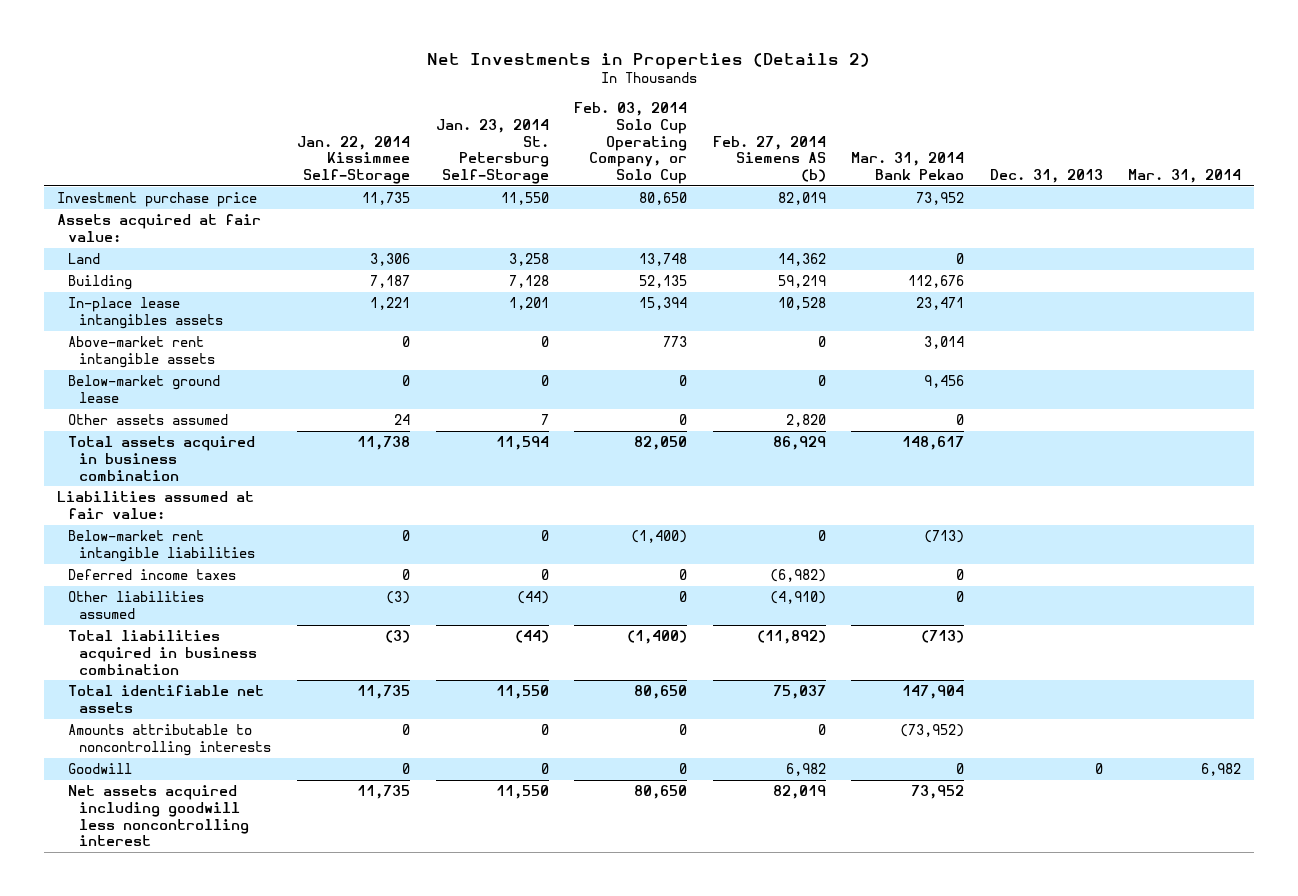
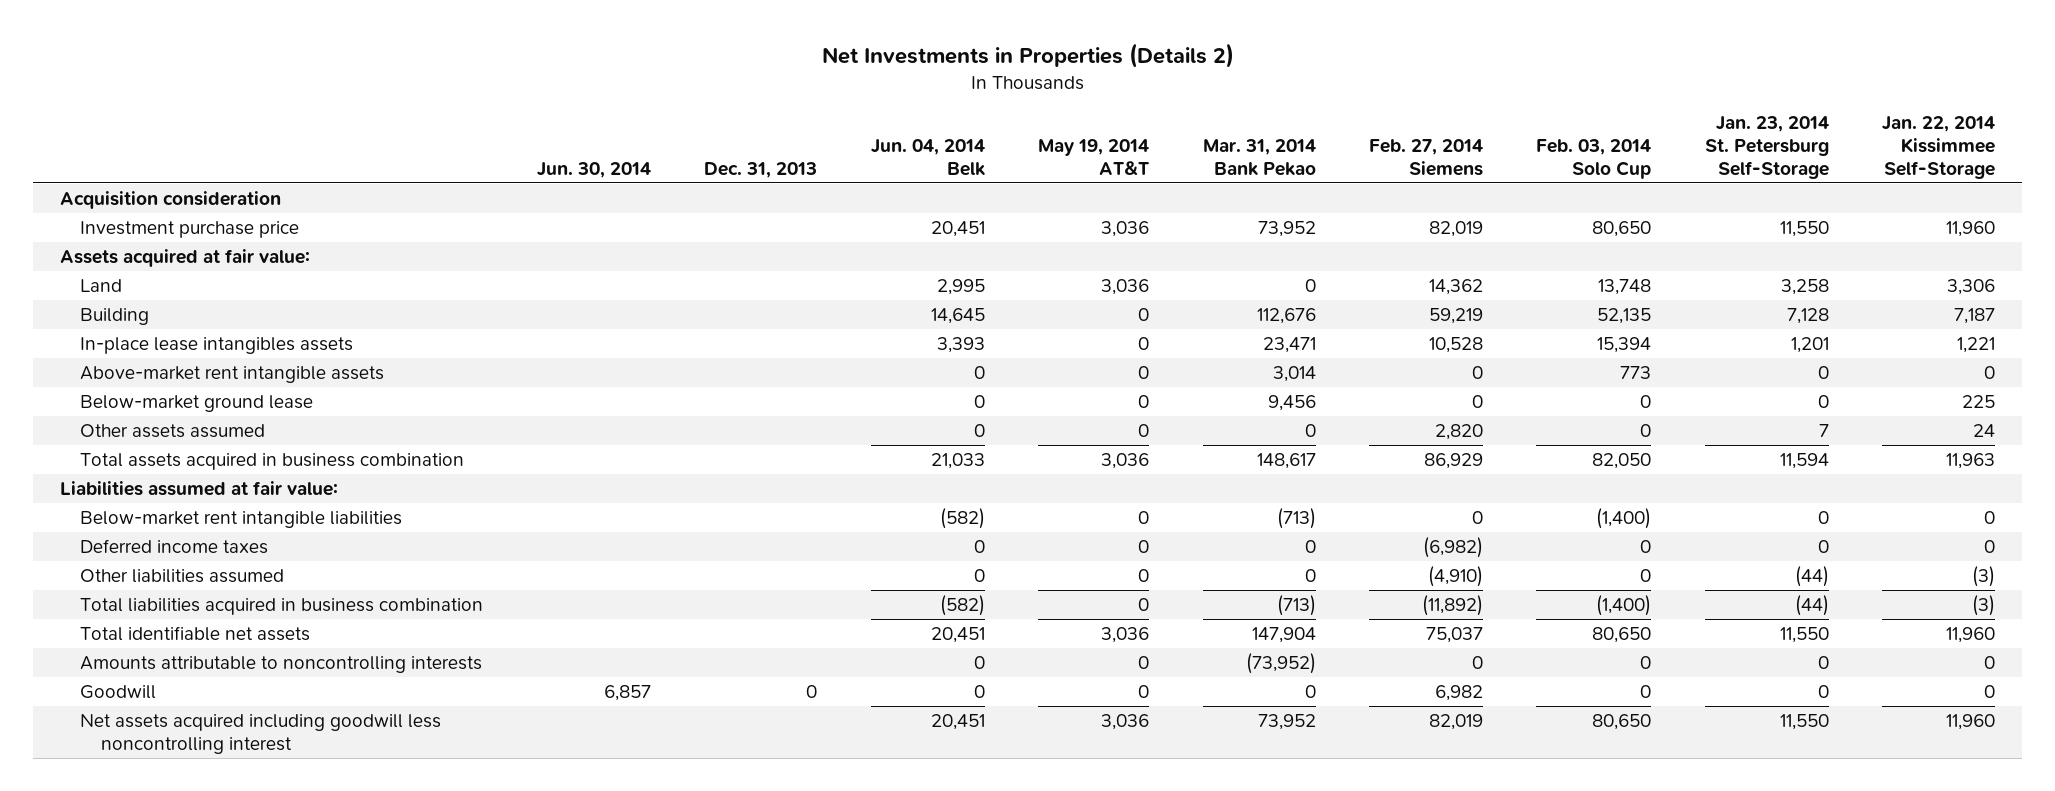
- | Jan. 22, 2014 Kissimmee Self-Storage | Jan. 23, 2014 St. Petersburg Self-Storage | Feb. 03, 2014 Solo Cup Operating Company, or Solo Cup | Feb. 27, 2014 Siemens AS (b) | Mar. 31, 2014 Bank Pekao | Dec. 31, 2013 | Mar. 31, 2014
+ | Jun. 30, 2014 | Dec. 31, 2013 | Jun. 04, 2014 Belk | May 19, 2014 AT&T | Mar. 31, 2014 Bank Pekao | Feb. 27, 2014 Siemens | Feb. 03, 2014 Solo Cup | Jan. 23, 2014 St. Petersburg Self-Storage | Jan. 22, 2014 Kissimmee Self-Storage
- Investment purchase price | 11,735 | 11,550 | 80,650 | 82,019 | 73,952 | |
+ Acquisition consideration
+ Investment purchase price | | | 20,451 | 3,036 | 73,952 | 82,019 | 80,650 | 11,550 | 11,960
- Below-market ground lease | 0 | 0 | 0 | 0 | 9,456 | |
+ Below-market ground lease | | | 0 | 0 | 9,456 | 0 | 0 | 0 | 225
- Total assets acquired in business combination | 11,738 | 11,594 | 82,050 | 86,929 | 148,617 | |
+ Total assets acquired in business combination | | | 21,033 | 3,036 | 148,617 | 86,929 | 82,050 | 11,594 | 11,963
- Total identifiable net assets | 11,735 | 11,550 | 80,650 | 75,037 | 147,904 | |
+ Total identifiable net assets | | | 20,451 | 3,036 | 147,904 | 75,037 | 80,650 | 11,550 | 11,960
- Net assets acquired including goodwill less noncontrolling interest | 11,735 | 11,550 | 80,650 | 82,019 | 73,952 | |
+ Net assets acquired including goodwill less noncontrolling interest | | | 20,451 | 3,036 | 73,952 | 82,019 | 80,650 | 11,550 | 11,960

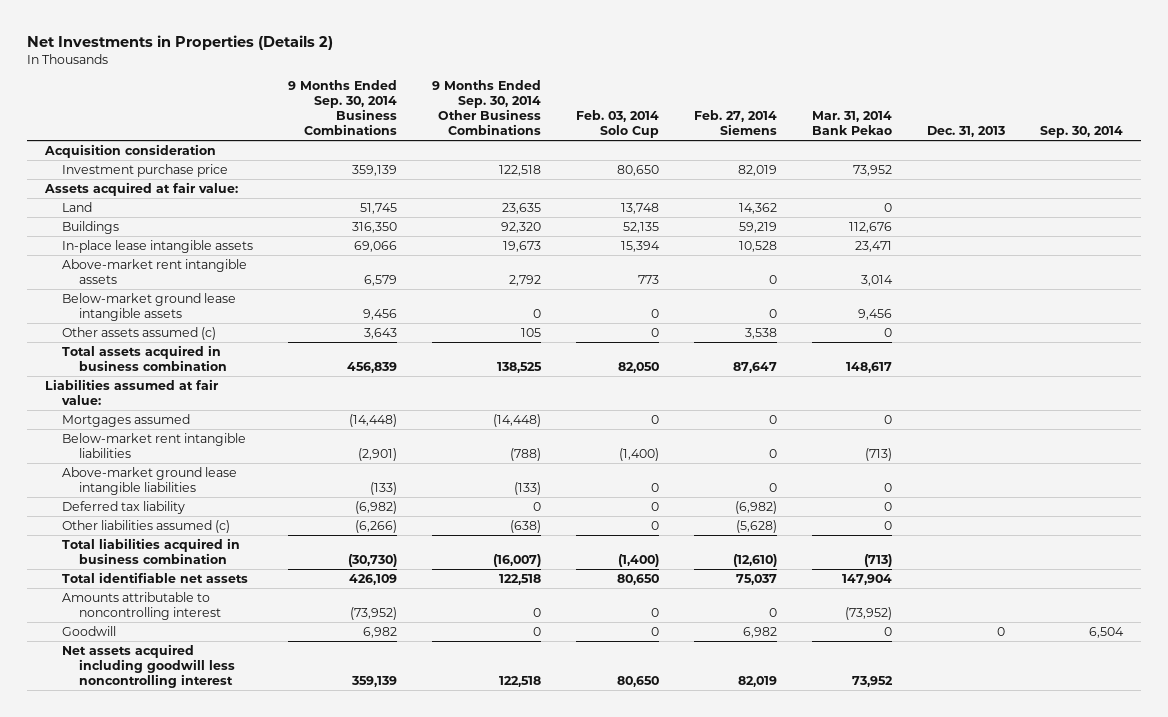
- | Jun. 30, 2014 | Dec. 31, 2013 | Jun. 04, 2014 Belk | May 19, 2014 AT&T | Mar. 31, 2014 Bank Pekao | Feb. 27, 2014 Siemens | Feb. 03, 2014 Solo Cup | Jan. 23, 2014 St. Petersburg Self-Storage | Jan. 22, 2014 Kissimmee Self-Storage
+ | 9 Months Ended Sep. 30, 2014 Business Combinations | 9 Months Ended Sep. 30, 2014 Other Business Combinations | Feb. 03, 2014 Solo Cup | Feb. 27, 2014 Siemens | Mar. 31, 2014 Bank Pekao | Dec. 31, 2013 | Sep. 30, 2014
- Building | | | 14,645 | 0 | 112,676 | 59,219 | 52,135 | 7,128 | 7,187
- In-place lease intangibles assets | | | 3,393 | 0 | 23,471 | 10,528 | 15,394 | 1,201 | 1,221
+ Buildings | 316,350 | 92,320 | 52,135 | 59,219 | 112,676 | |
+ In-place lease intangible assets | 69,066 | 19,673 | 15,394 | 10,528 | 23,471 | |
- Below-market ground lease | | | 0 | 0 | 9,456 | 0 | 0 | 0 | 225
- Other assets assumed | | | 0 | 0 | 0 | 2,820 | 0 | 7 | 24
- Total assets acquired in business combination | | | 21,033 | 3,036 | 148,617 | 86,929 | 82,050 | 11,594 | 11,963
+ Below-market ground lease intangible assets | 9,456 | 0 | 0 | 0 | 9,456 | |
+ Other assets assumed (c) | 3,643 | 105 | 0 | 3,538 | 0 | |
+ Total assets acquired in business combination | 456,839 | 138,525 | 82,050 | 87,647 | 148,617 | |
+ Mortgages assumed | (14,448) | (14,448) | 0 | 0 | 0 | |
- Deferred income taxes | | | 0 | 0 | 0 | (6,982) | 0 | 0 | 0
- Other liabilities assumed | | | 0 | 0 | 0 | (4,910) | 0 | (44) | (3)
- Total liabilities acquired in business combination | | | (582) | 0 | (713) | (11,892) | (1,400) | (44) | (3)
+ Above-market ground lease intangible liabilities | (133) | (133) | 0 | 0 | 0 | |
+ Deferred tax liability | (6,982) | 0 | 0 | (6,982) | 0 | |
+ Other liabilities assumed (c) | (6,266) | (638) | 0 | (5,628) | 0 | |
+ Total liabilities acquired in business combination | (30,730) | (16,007) | (1,400) | (12,610) | (713) | |
- Amounts attributable to noncontrolling interests | | | 0 | 0 | (73,952) | 0 | 0 | 0 | 0
+ Amounts attributable to noncontrolling interest | (73,952) | 0 | 0 | 0 | (73,952) | |

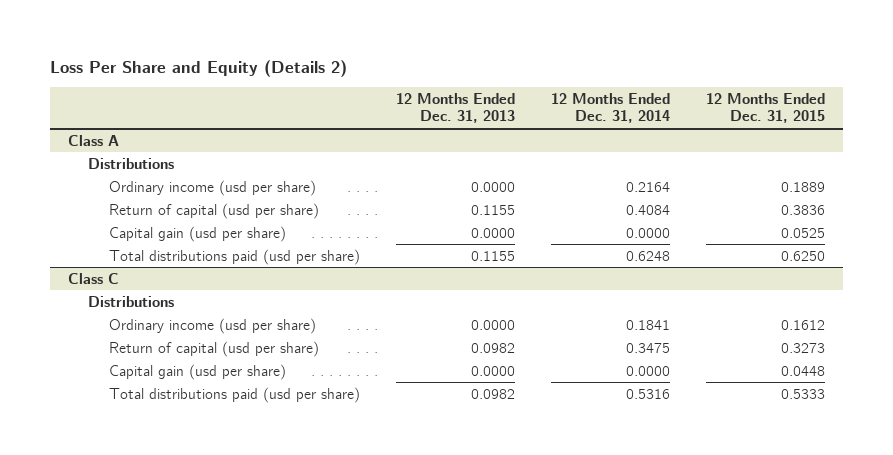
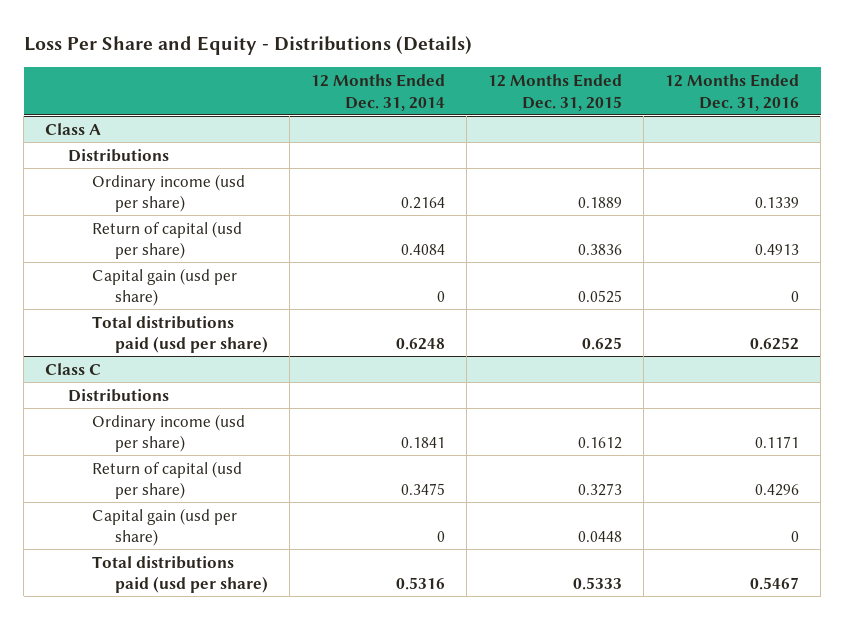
- Loss Per Share and Equity (Details 2)
+ Loss Per Share and Equity - Distributions (Details)
- | 12 Months Ended Dec. 31, 2013 | 12 Months Ended Dec. 31, 2014 | 12 Months Ended Dec. 31, 2015
+ | 12 Months Ended Dec. 31, 2014 | 12 Months Ended Dec. 31, 2015 | 12 Months Ended Dec. 31, 2016
@ Class A
- Capital gain (usd per share) | 0.0000 | 0.0000 | 0.0525
- Total distributions paid (usd per share) | 0.1155 | 0.6248 | 0.6250
+ Capital gain (usd per share) | 0 | 0.0525 | 0
+ Total distributions paid (usd per share) | 0.6248 | 0.625 | 0.6252
@ Class C
- Capital gain (usd per share) | 0.0000 | 0.0000 | 0.0448
+ Capital gain (usd per share) | 0 | 0.0448 | 0

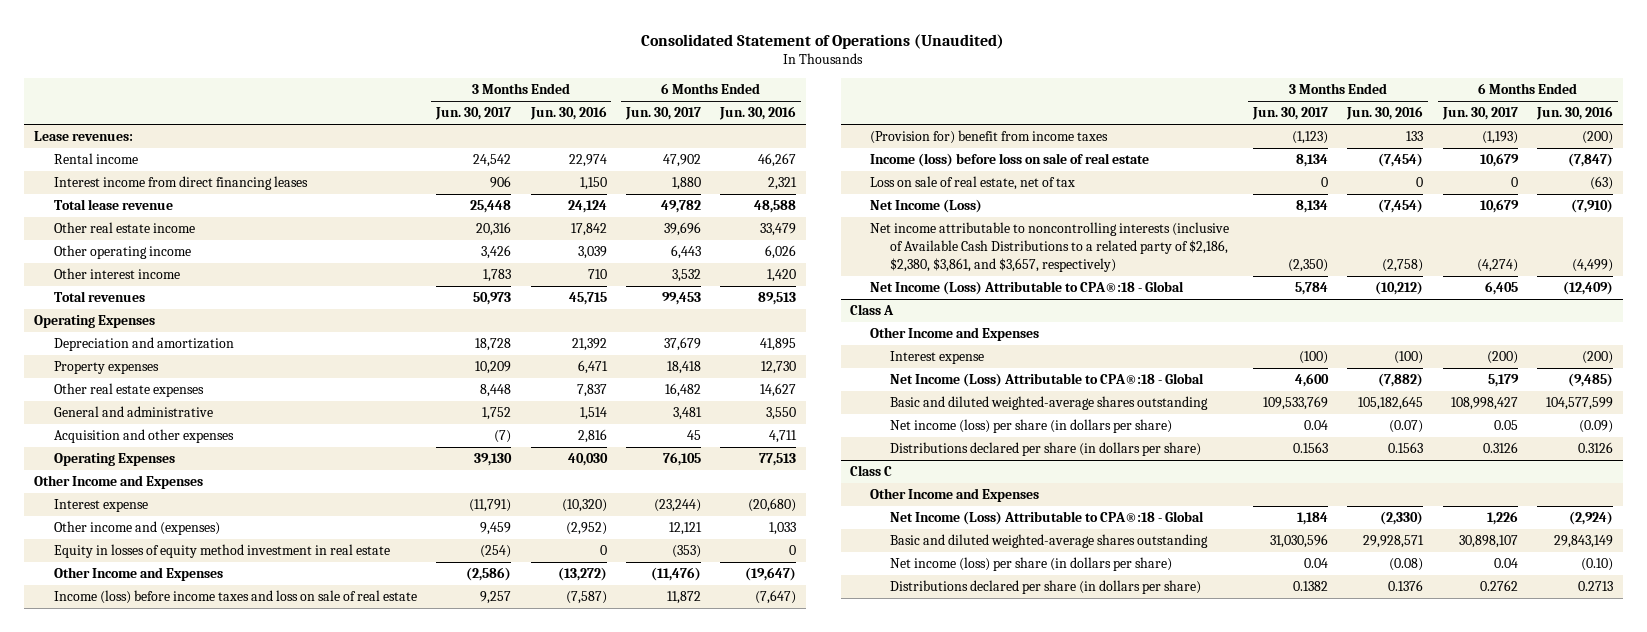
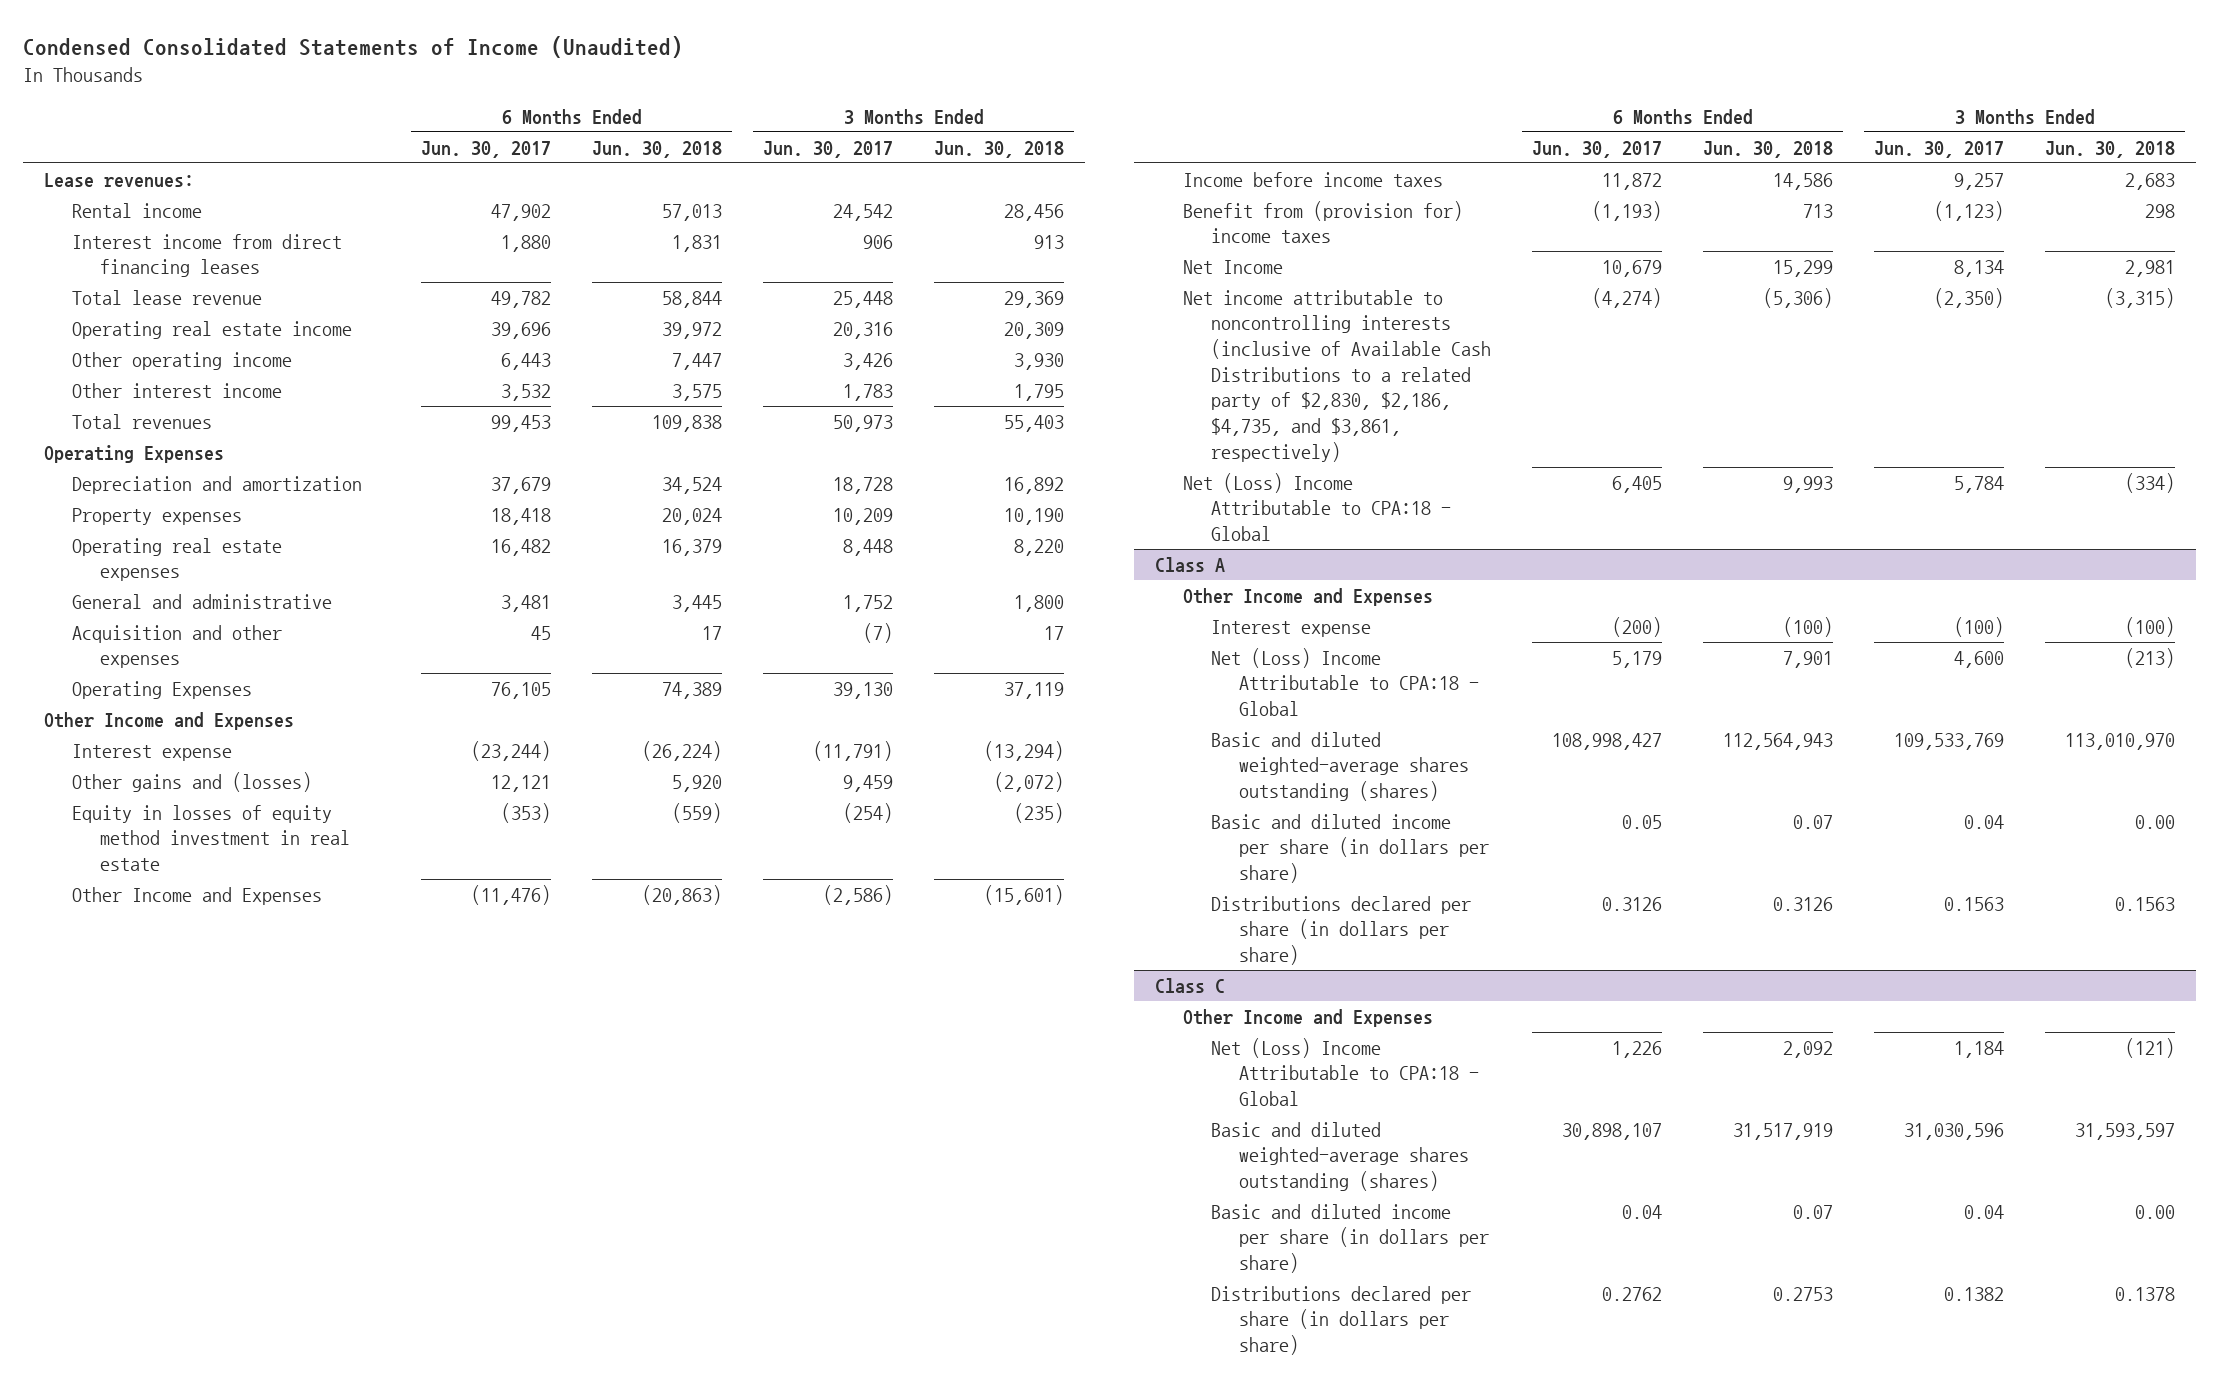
- Consolidated Statement of Operations (Unaudited)
+ Condensed Consolidated Statements of Income (Unaudited)
- | 3 Months Ended Jun. 30, 2017 | 3 Months Ended Jun. 30, 2016 | 6 Months Ended Jun. 30, 2017 | 6 Months Ended Jun. 30, 2016
+ | 6 Months Ended Jun. 30, 2017 | 6 Months Ended Jun. 30, 2018 | 3 Months Ended Jun. 30, 2017 | 3 Months Ended Jun. 30, 2018
- Other real estate income | 20,316 | 17,842 | 39,696 | 33,479
+ Operating real estate income | 39,696 | 39,972 | 20,316 | 20,309
- Other real estate expenses | 8,448 | 7,837 | 16,482 | 14,627
+ Operating real estate expenses | 16,482 | 16,379 | 8,448 | 8,220
- Other income and (expenses) | 9,459 | (2,952) | 12,121 | 1,033
+ Other gains and (losses) | 12,121 | 5,920 | 9,459 | (2,072)
- Income (loss) before income taxes and loss on sale of real estate | 9,257 | (7,587) | 11,872 | (7,647)
- (Provision for) benefit from income taxes | (1,123) | 133 | (1,193) | (200)
- Income (loss) before loss on sale of real estate | 8,134 | (7,454) | 10,679 | (7,847)
- Loss on sale of real estate, net of tax | 0 | 0 | 0 | (63)
- Net Income (Loss) | 8,134 | (7,454) | 10,679 | (7,910)
- Net income attributable to noncontrolling interests (inclusive of Available Cash Distributions to a related party of $2,186, $2,380, $3,861, and $3,657, respectively) | (2,350) | (2,758) | (4,274) | (4,499)
- Net Income (Loss) Attributable to CPA®:18 - Global | 5,784 | (10,212) | 6,405 | (12,409)
+ Income before income taxes | 11,872 | 14,586 | 9,257 | 2,683
+ Benefit from (provision for) income taxes | (1,193) | 713 | (1,123) | 298
+ Net Income | 10,679 | 15,299 | 8,134 | 2,981
+ Net income attributable to noncontrolling interests (inclusive of Available Cash Distributions to a related party of $2,830, $2,186, $4,735, and $3,861, respectively) | (4,274) | (5,306) | (2,350) | (3,315)
+ Net (Loss) Income Attributable to CPA:18 - Global | 6,405 | 9,993 | 5,784 | (334)
@ Class A
- Net Income (Loss) Attributable to CPA®:18 - Global | 4,600 | (7,882) | 5,179 | (9,485)
- Basic and diluted weighted-average shares outstanding | 109,533,769 | 105,182,645 | 108,998,427 | 104,577,599
- Net income (loss) per share (in dollars per share) | 0.04 | (0.07) | 0.05 | (0.09)
+ Net (Loss) Income Attributable to CPA:18 - Global | 5,179 | 7,901 | 4,600 | (213)
+ Basic and diluted weighted-average shares outstanding (shares) | 108,998,427 | 112,564,943 | 109,533,769 | 113,010,970
+ Basic and diluted income per share (in dollars per share) | 0.05 | 0.07 | 0.04 | 0.00
@ Class C
- Net Income (Loss) Attributable to CPA®:18 - Global | 1,184 | (2,330) | 1,226 | (2,924)
- Basic and diluted weighted-average shares outstanding | 31,030,596 | 29,928,571 | 30,898,107 | 29,843,149
- Net income (loss) per share (in dollars per share) | 0.04 | (0.08) | 0.04 | (0.10)
+ Net (Loss) Income Attributable to CPA:18 - Global | 1,226 | 2,092 | 1,184 | (121)
+ Basic and diluted weighted-average shares outstanding (shares) | 30,898,107 | 31,517,919 | 31,030,596 | 31,593,597
+ Basic and diluted income per share (in dollars per share) | 0.04 | 0.07 | 0.04 | 0.00

